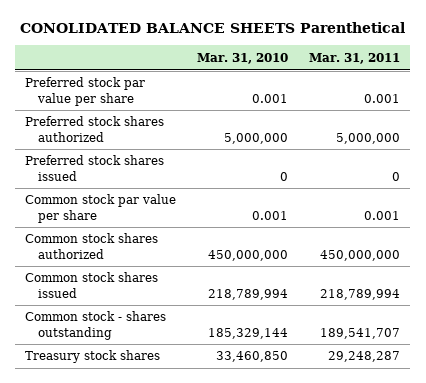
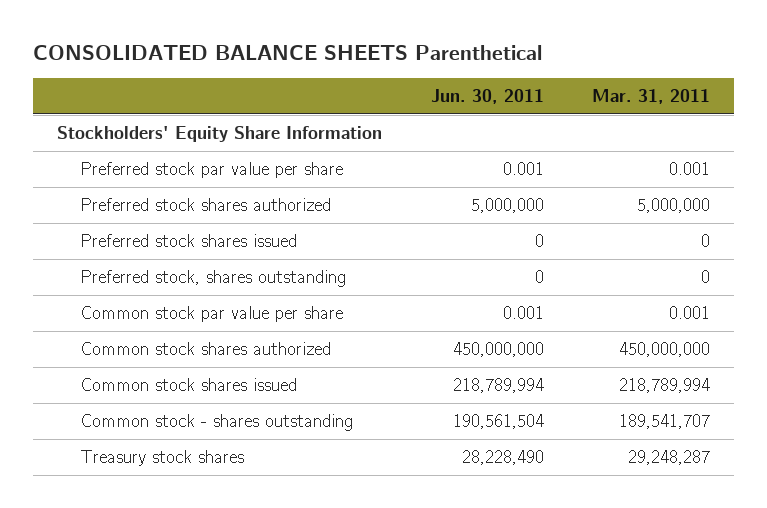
- CONOLIDATED BALANCE SHEETS Parenthetical
+ CONSOLIDATED BALANCE SHEETS Parenthetical
- | Mar. 31, 2010 | Mar. 31, 2011
+ | Jun. 30, 2011 | Mar. 31, 2011
+ Stockholders' Equity Share Information
+ Preferred stock, shares outstanding | 0 | 0

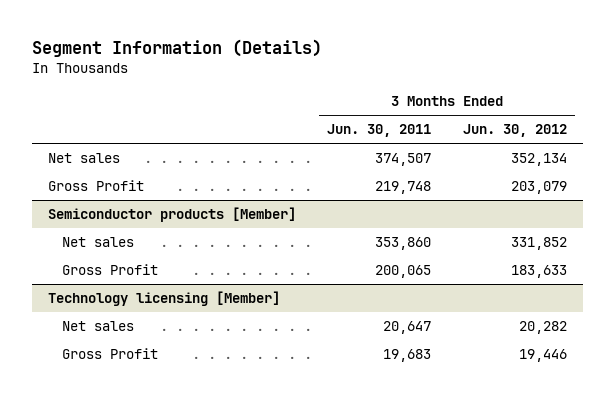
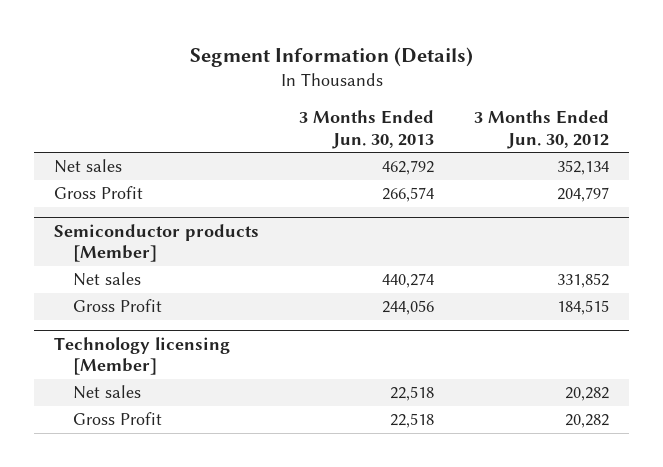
- | 3 Months Ended Jun. 30, 2011 | 3 Months Ended Jun. 30, 2012
+ | 3 Months Ended Jun. 30, 2013 | 3 Months Ended Jun. 30, 2012
- Gross Profit | 219,748 | 203,079
+ Gross Profit | 266,574 | 204,797
@ Semiconductor products [Member]
- Gross Profit | 200,065 | 183,633
+ Gross Profit | 244,056 | 184,515
@ Technology licensing [Member]
- Gross Profit | 19,683 | 19,446
+ Gross Profit | 22,518 | 20,282

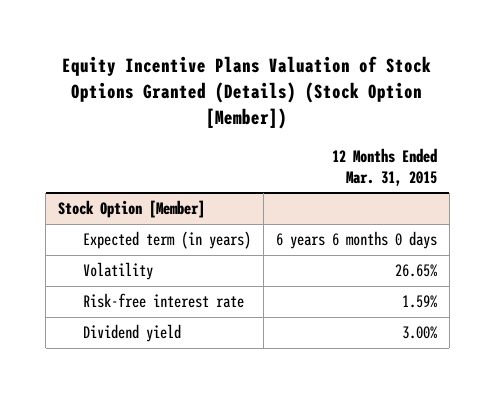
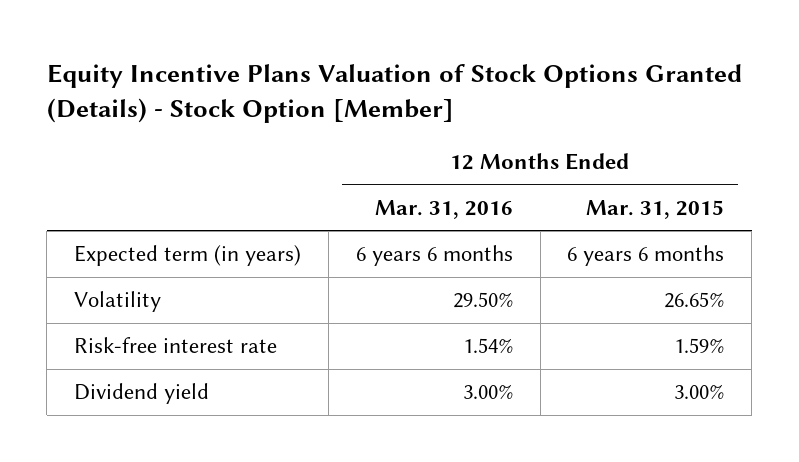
- Equity Incentive Plans Valuation of Stock Options Granted (Details) (Stock Option [Member])
+ Equity Incentive Plans Valuation of Stock Options Granted (Details) - Stock Option [Member]
- | 12 Months Ended Mar. 31, 2015
+ | 12 Months Ended Mar. 31, 2016 | 12 Months Ended Mar. 31, 2015
- Stock Option [Member]
- Expected term (in years) | 6 years 6 months 0 days
+ Expected term (in years) | 6 years 6 months | 6 years 6 months

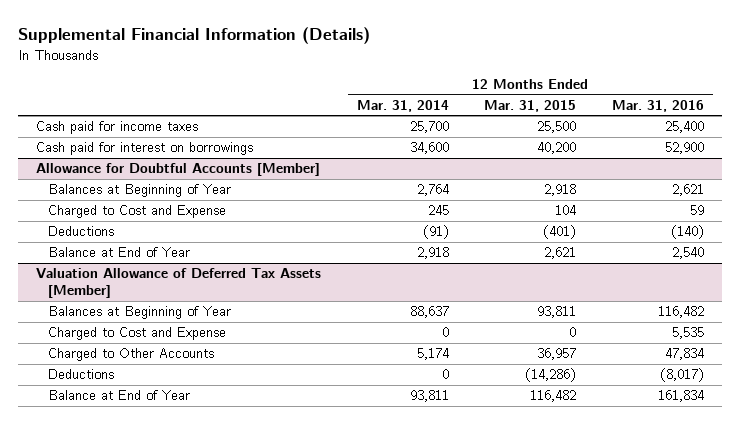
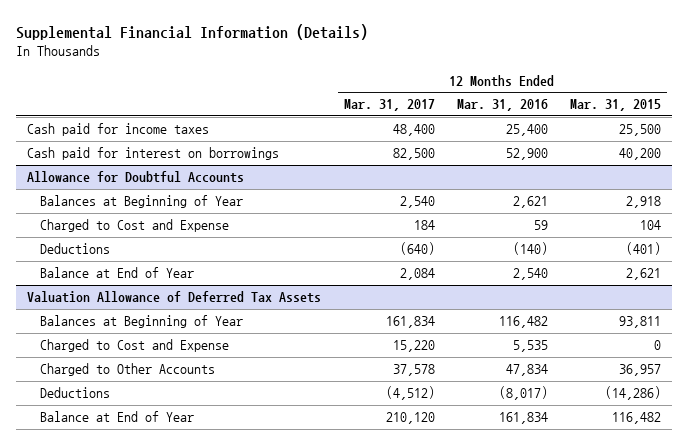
- | 12 Months Ended Mar. 31, 2014 | 12 Months Ended Mar. 31, 2015 | 12 Months Ended Mar. 31, 2016
+ | 12 Months Ended Mar. 31, 2017 | 12 Months Ended Mar. 31, 2016 | 12 Months Ended Mar. 31, 2015
- Allowance for Doubtful Accounts [Member]
+ Allowance for Doubtful Accounts
- Valuation Allowance of Deferred Tax Assets [Member]
+ Valuation Allowance of Deferred Tax Assets

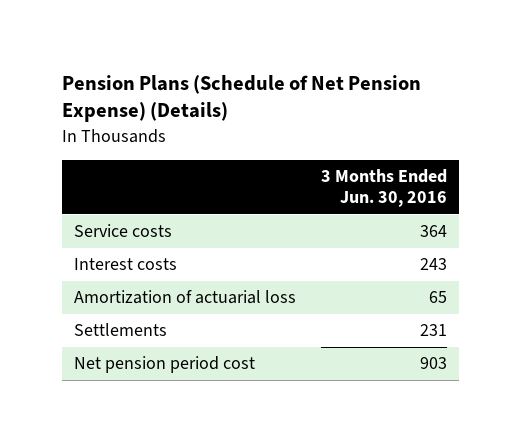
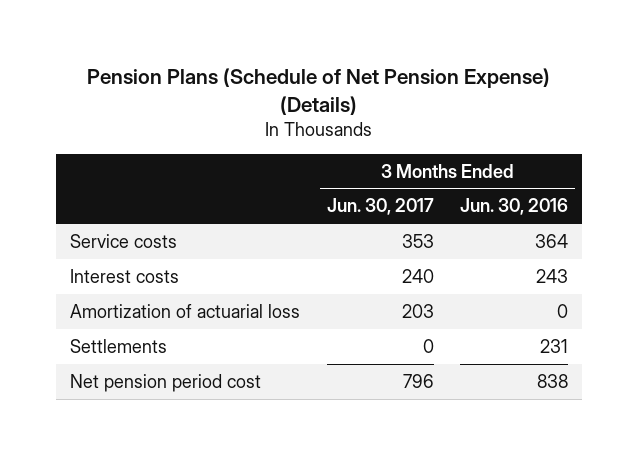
- | 3 Months Ended Jun. 30, 2016
+ | 3 Months Ended Jun. 30, 2017 | 3 Months Ended Jun. 30, 2016
- Amortization of actuarial loss | 65
+ Amortization of actuarial loss | 203 | 0
- Net pension period cost | 903
+ Net pension period cost | 796 | 838

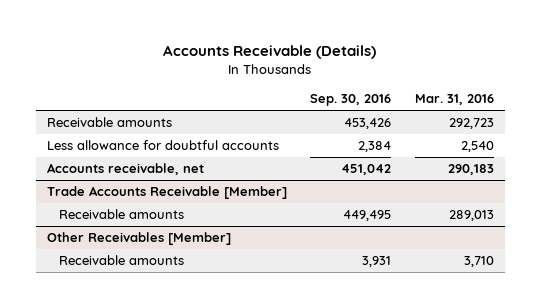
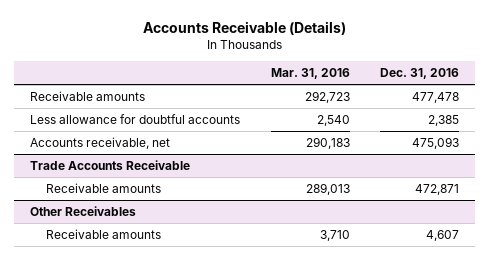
- | Sep. 30, 2016 | Mar. 31, 2016
+ | Mar. 31, 2016 | Dec. 31, 2016
- Trade Accounts Receivable [Member]
+ Trade Accounts Receivable
- Other Receivables [Member]
+ Other Receivables

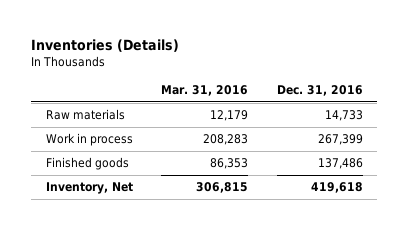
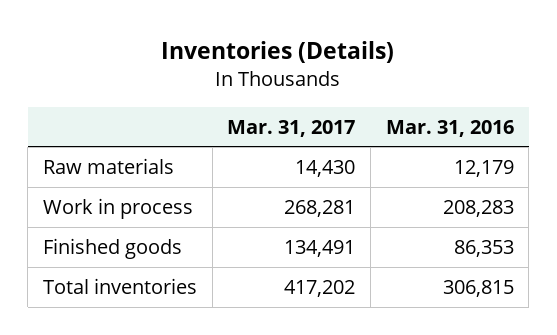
- | Mar. 31, 2016 | Dec. 31, 2016
+ | Mar. 31, 2017 | Mar. 31, 2016
- Inventory, Net | 306,815 | 419,618
+ Total inventories | 417,202 | 306,815

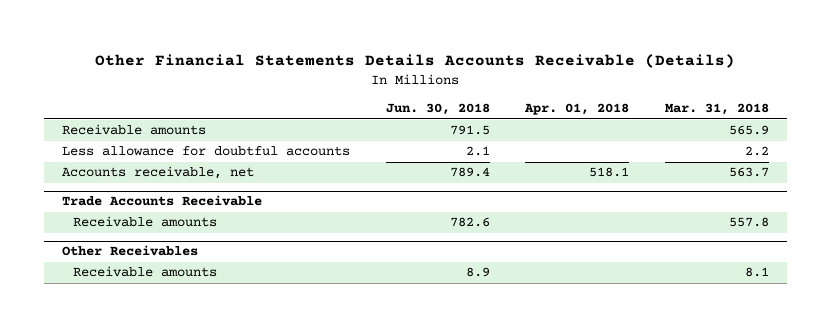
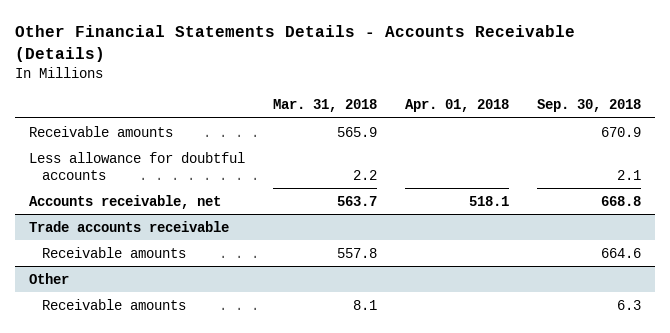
- Other Financial Statements Details Accounts Receivable (Details)
+ Other Financial Statements Details - Accounts Receivable (Details)
- | Jun. 30, 2018 | Apr. 01, 2018 | Mar. 31, 2018
+ | Mar. 31, 2018 | Apr. 01, 2018 | Sep. 30, 2018
- Trade Accounts Receivable
+ Trade accounts receivable
- Other Receivables
+ Other

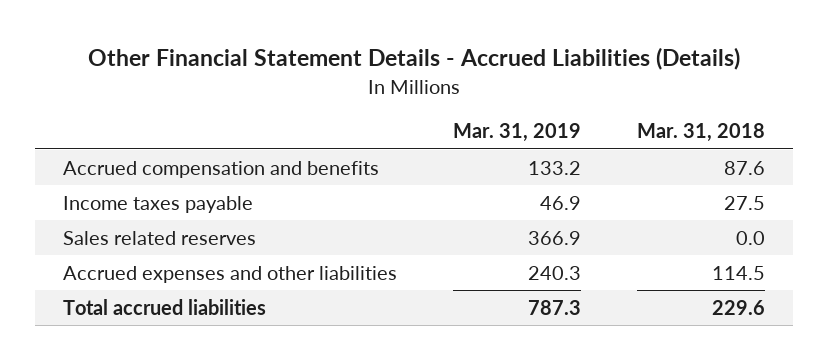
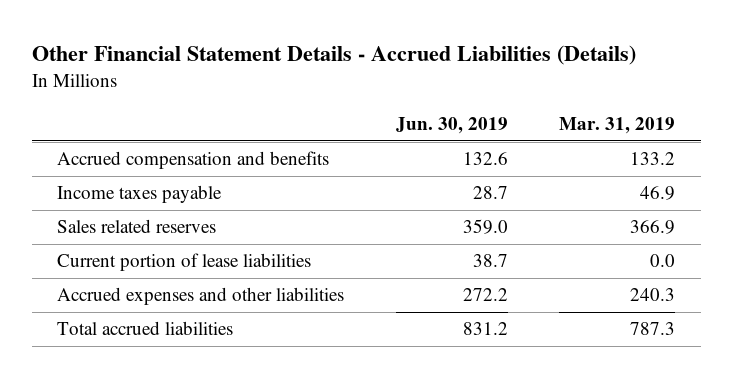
- | Mar. 31, 2019 | Mar. 31, 2018
+ | Jun. 30, 2019 | Mar. 31, 2019
+ Current portion of lease liabilities | 38.7 | 0.0

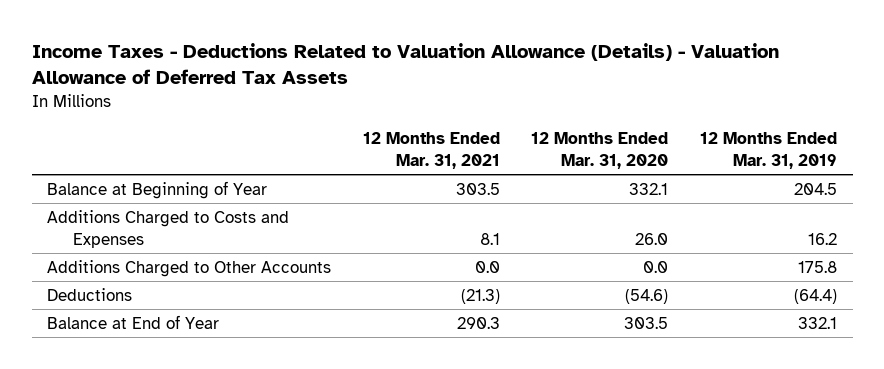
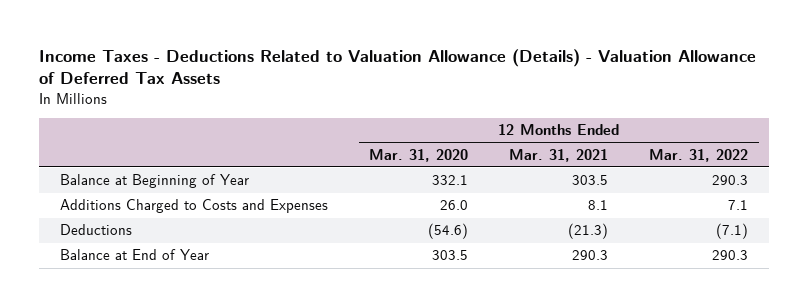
- | 12 Months Ended Mar. 31, 2021 | 12 Months Ended Mar. 31, 2020 | 12 Months Ended Mar. 31, 2019
+ | 12 Months Ended Mar. 31, 2020 | 12 Months Ended Mar. 31, 2021 | 12 Months Ended Mar. 31, 2022
- Additions Charged to Other Accounts | 0.0 | 0.0 | 175.8

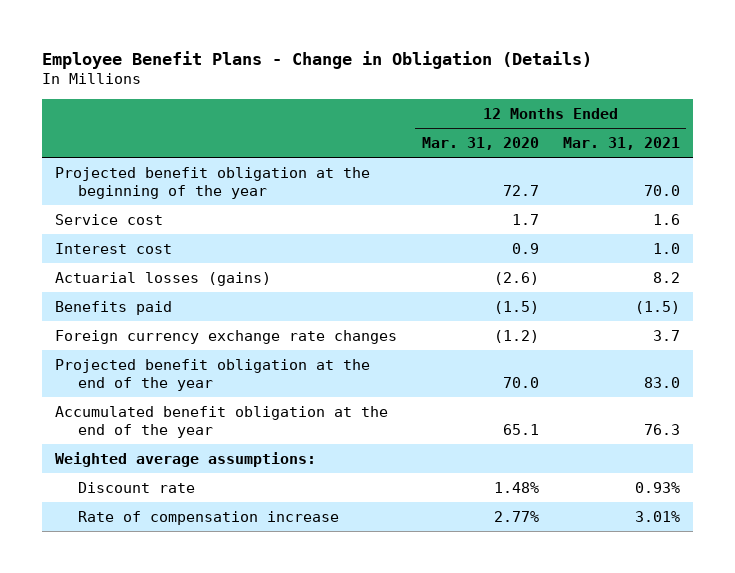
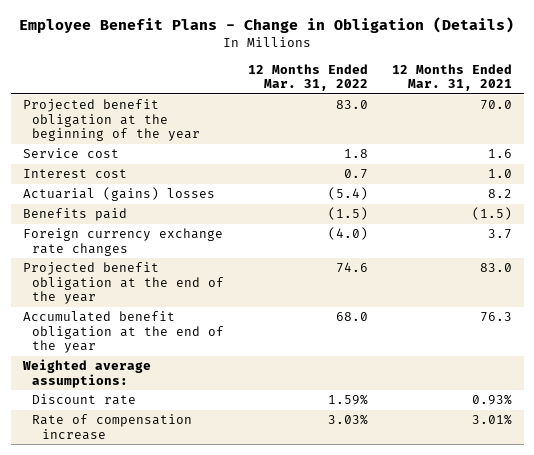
- | 12 Months Ended Mar. 31, 2020 | 12 Months Ended Mar. 31, 2021
+ | 12 Months Ended Mar. 31, 2022 | 12 Months Ended Mar. 31, 2021
- Actuarial losses (gains) | (2.6) | 8.2
+ Actuarial (gains) losses | (5.4) | 8.2

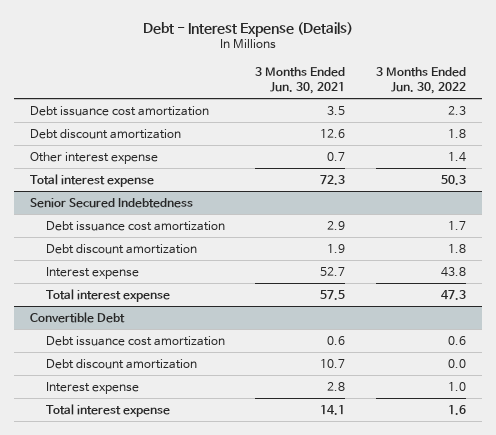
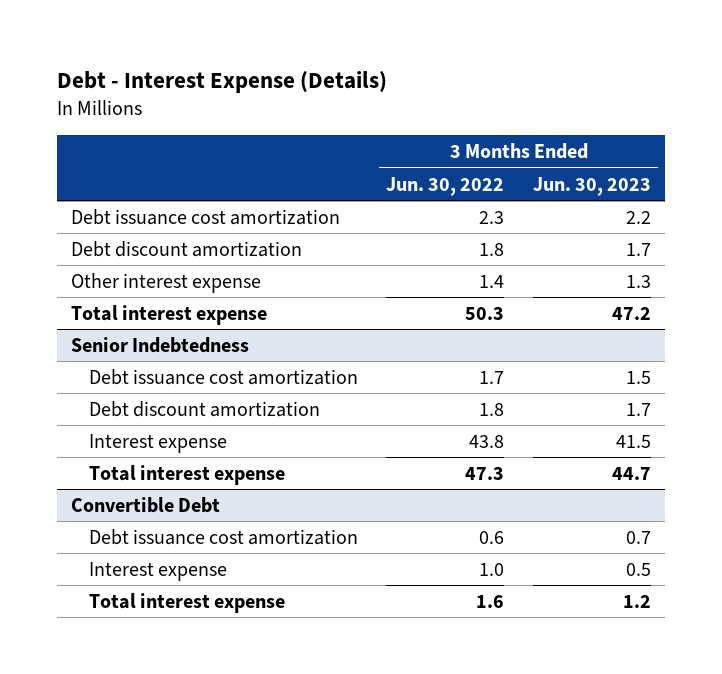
- | 3 Months Ended Jun. 30, 2021 | 3 Months Ended Jun. 30, 2022
+ | 3 Months Ended Jun. 30, 2022 | 3 Months Ended Jun. 30, 2023
- Senior Secured Indebtedness
+ Senior Indebtedness
@ Convertible Debt
- Debt discount amortization | 10.7 | 0.0

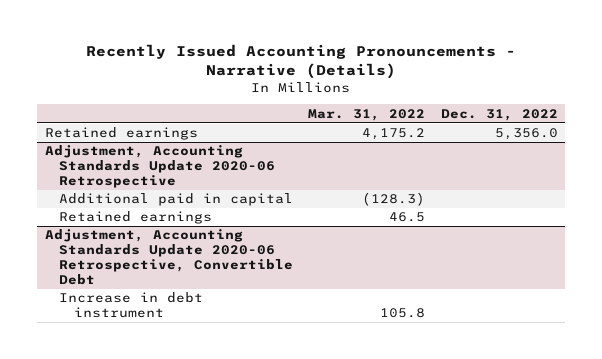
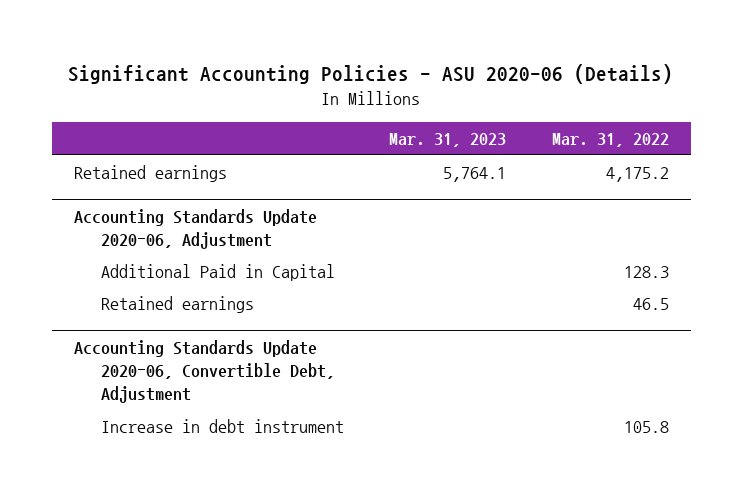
- Recently Issued Accounting Pronouncements - Narrative (Details)
+ Significant Accounting Policies - ASU 2020-06 (Details)
- | Mar. 31, 2022 | Dec. 31, 2022
+ | Mar. 31, 2023 | Mar. 31, 2022
- Adjustment, Accounting Standards Update 2020-06 Retrospective
- Additional paid in capital | (128.3) |
+ Accounting Standards Update 2020-06, Adjustment
+ Additional Paid in Capital | | 128.3
- Adjustment, Accounting Standards Update 2020-06 Retrospective, Convertible Debt
+ Accounting Standards Update 2020-06, Convertible Debt, Adjustment

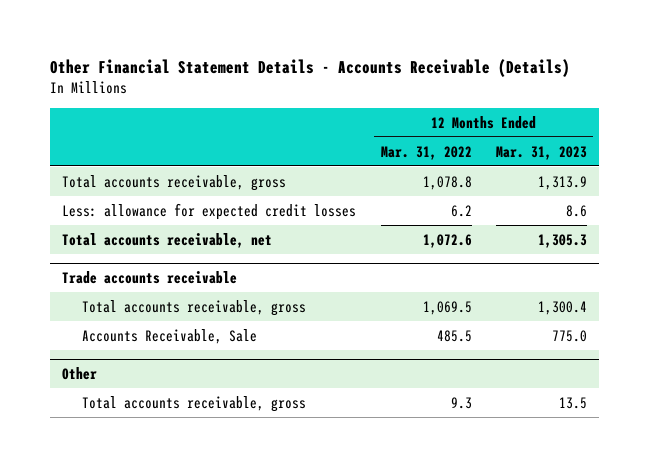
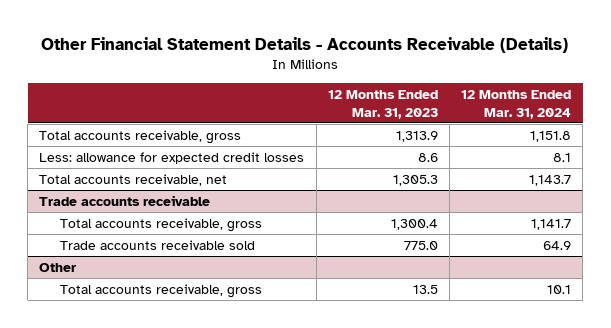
- | 12 Months Ended Mar. 31, 2022 | 12 Months Ended Mar. 31, 2023
+ | 12 Months Ended Mar. 31, 2023 | 12 Months Ended Mar. 31, 2024
@ Trade accounts receivable
- Accounts Receivable, Sale | 485.5 | 775.0
+ Trade accounts receivable sold | 775.0 | 64.9

